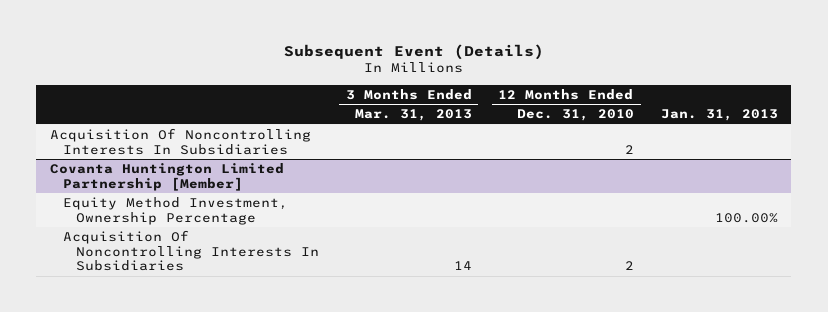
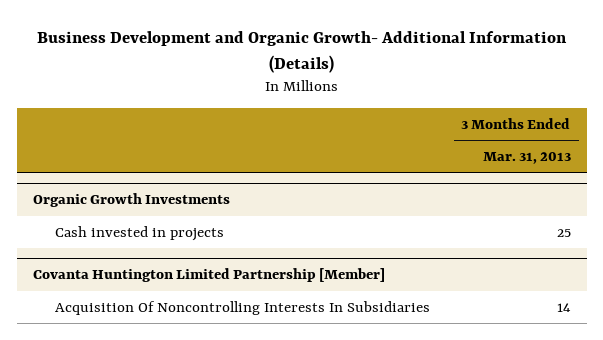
- Subsequent Event (Details)
+ Business Development and Organic Growth- Additional Information (Details)
- | 3 Months Ended Mar. 31, 2013 | 12 Months Ended Dec. 31, 2010 | Jan. 31, 2013
+ | 3 Months Ended Mar. 31, 2013
- Acquisition Of Noncontrolling Interests In Subsidiaries | | 2 |
+ Organic Growth Investments
+ Cash invested in projects | 25
@ Covanta Huntington Limited Partnership [Member]
- Equity Method Investment, Ownership Percentage | | | 100.00%

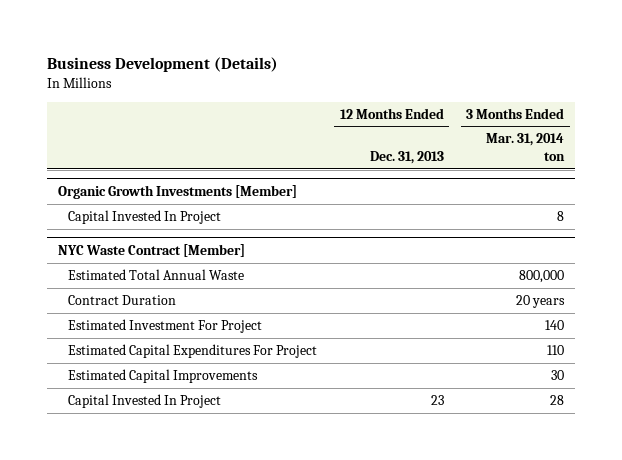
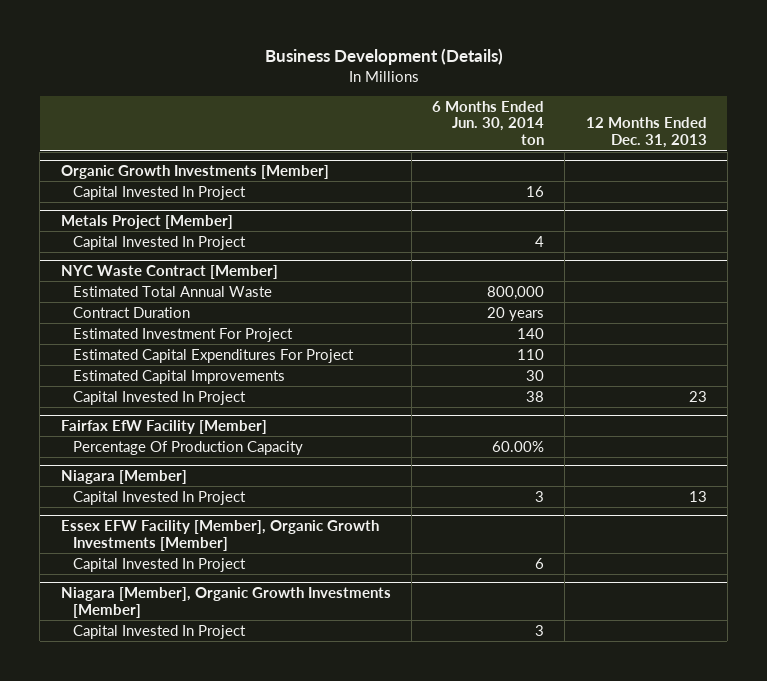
- | 12 Months Ended Dec. 31, 2013 | 3 Months Ended Mar. 31, 2014 ton
+ | 6 Months Ended Jun. 30, 2014 ton | 12 Months Ended Dec. 31, 2013
+ Metals Project [Member]
+ Capital Invested In Project | 4 |
+ Fairfax EfW Facility [Member]
+ Percentage Of Production Capacity | 60.00% |
+ Niagara [Member]
+ Capital Invested In Project | 3 | 13
+ Essex EFW Facility [Member], Organic Growth Investments [Member]
+ Capital Invested In Project | 6 |
+ Niagara [Member], Organic Growth Investments [Member]
+ Capital Invested In Project | 3 |

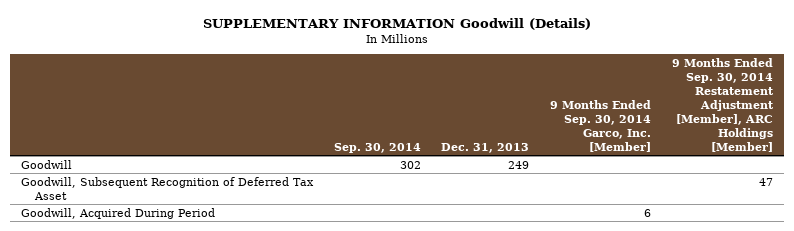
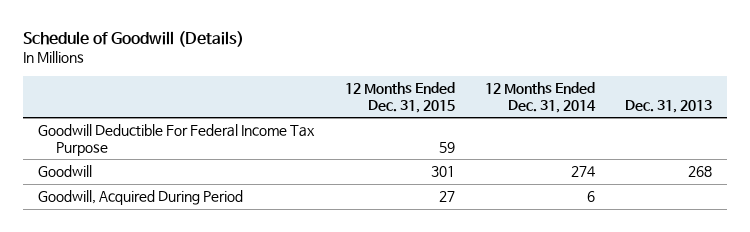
- SUPPLEMENTARY INFORMATION Goodwill (Details)
+ Schedule of Goodwill (Details)
- | Sep. 30, 2014 | Dec. 31, 2013 | 9 Months Ended Sep. 30, 2014 Garco, Inc. [Member] | 9 Months Ended Sep. 30, 2014 Restatement Adjustment [Member], ARC Holdings [Member]
+ | 12 Months Ended Dec. 31, 2015 | 12 Months Ended Dec. 31, 2014 | Dec. 31, 2013
- Goodwill | 302 | 249 | |
- Goodwill, Subsequent Recognition of Deferred Tax Asset | | | | 47
+ Goodwill Deductible For Federal Income Tax Purpose | 59 | |
+ Goodwill | 301 | 274 | 268

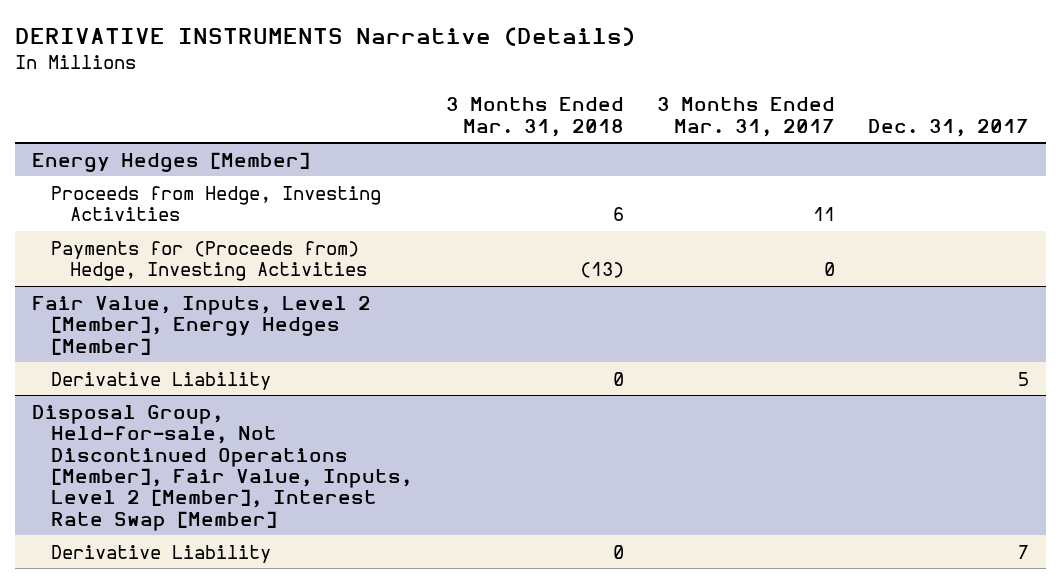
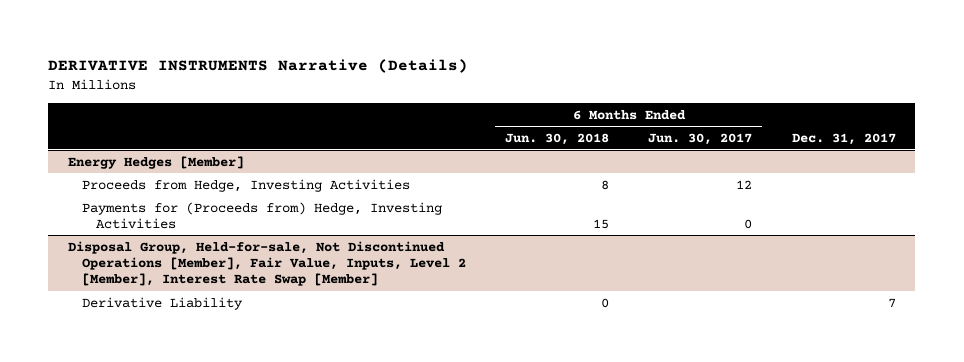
- | 3 Months Ended Mar. 31, 2018 | 3 Months Ended Mar. 31, 2017 | Dec. 31, 2017
+ | 6 Months Ended Jun. 30, 2018 | 6 Months Ended Jun. 30, 2017 | Dec. 31, 2017
- Fair Value, Inputs, Level 2 [Member], Energy Hedges [Member]
- Derivative Liability | 0 | | 5

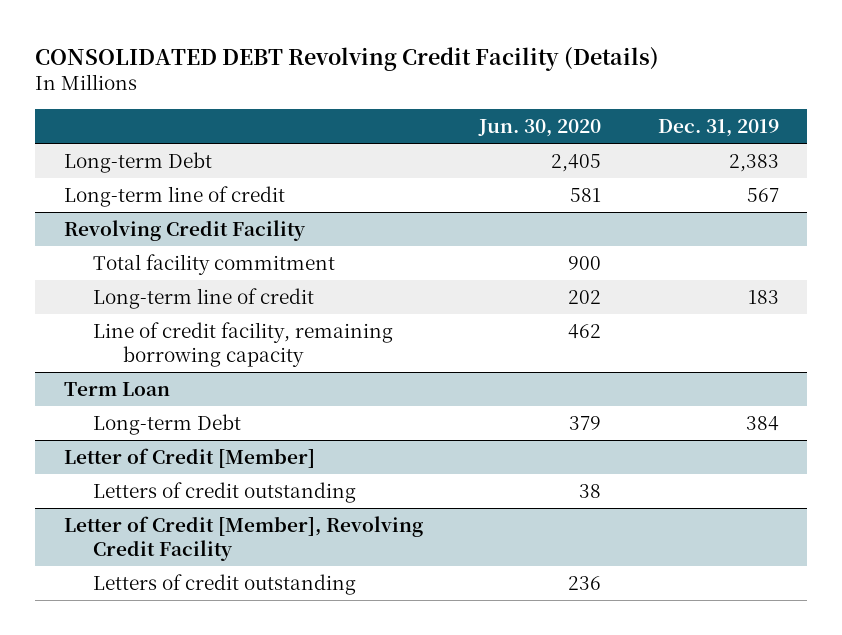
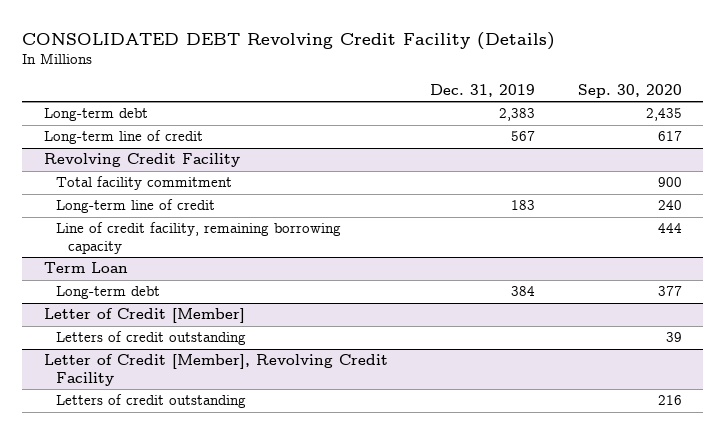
- | Jun. 30, 2020 | Dec. 31, 2019
+ | Dec. 31, 2019 | Sep. 30, 2020
- Long-term Debt | 2,405 | 2,383
+ Long-term debt | 2,383 | 2,435
@ Term Loan
- Long-term Debt | 379 | 384
+ Long-term debt | 384 | 377

